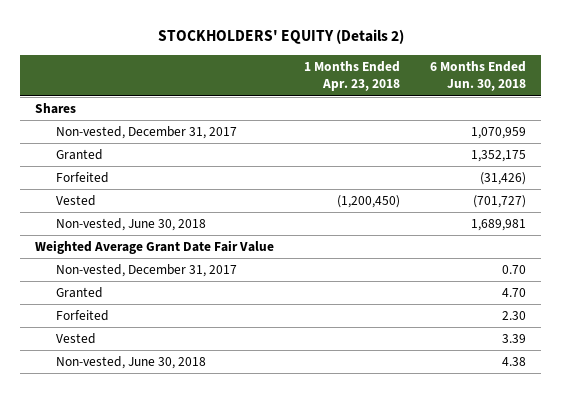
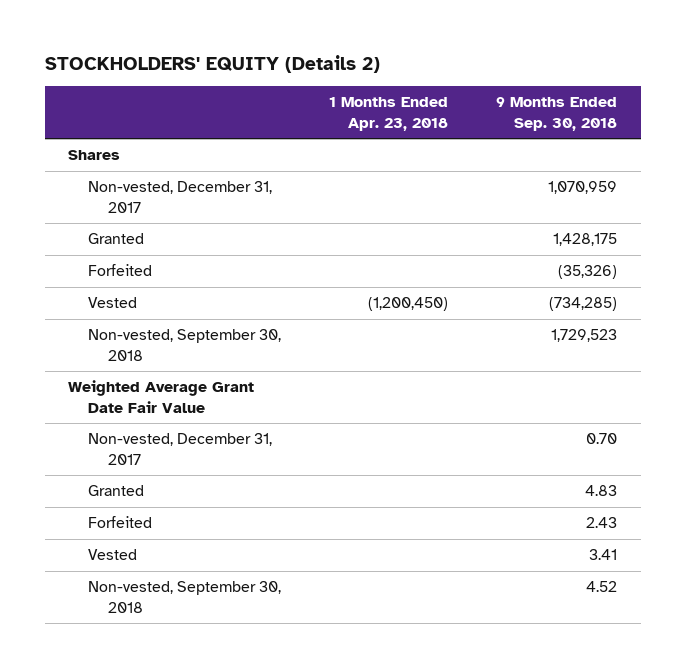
- | 1 Months Ended Apr. 23, 2018 | 6 Months Ended Jun. 30, 2018
+ | 1 Months Ended Apr. 23, 2018 | 9 Months Ended Sep. 30, 2018
- Non-vested, June 30, 2018 | | 1,689,981
+ Non-vested, September 30, 2018 | | 1,729,523
- Non-vested, June 30, 2018 | | 4.38
+ Non-vested, September 30, 2018 | | 4.52

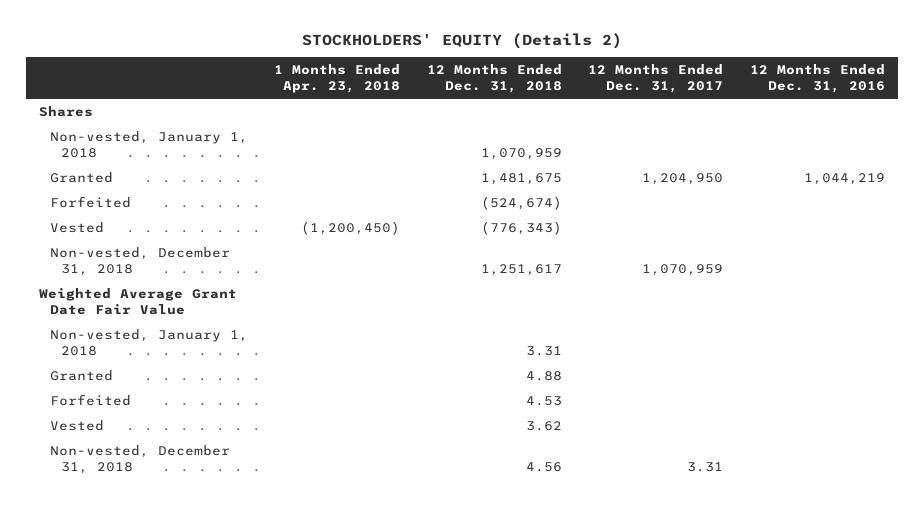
- | 1 Months Ended Apr. 23, 2018 | 9 Months Ended Sep. 30, 2018
+ | 1 Months Ended Apr. 23, 2018 | 12 Months Ended Dec. 31, 2018 | 12 Months Ended Dec. 31, 2017 | 12 Months Ended Dec. 31, 2016
- Non-vested, December 31, 2017 | | 1,070,959
+ Non-vested, January 1, 2018 | | 1,070,959 | |
- Non-vested, September 30, 2018 | | 1,729,523
+ Non-vested, December 31, 2018 | | 1,251,617 | 1,070,959 |
- Non-vested, December 31, 2017 | | 0.70
+ Non-vested, January 1, 2018 | | 3.31 | |
- Non-vested, September 30, 2018 | | 4.52
+ Non-vested, December 31, 2018 | | 4.56 | 3.31 |

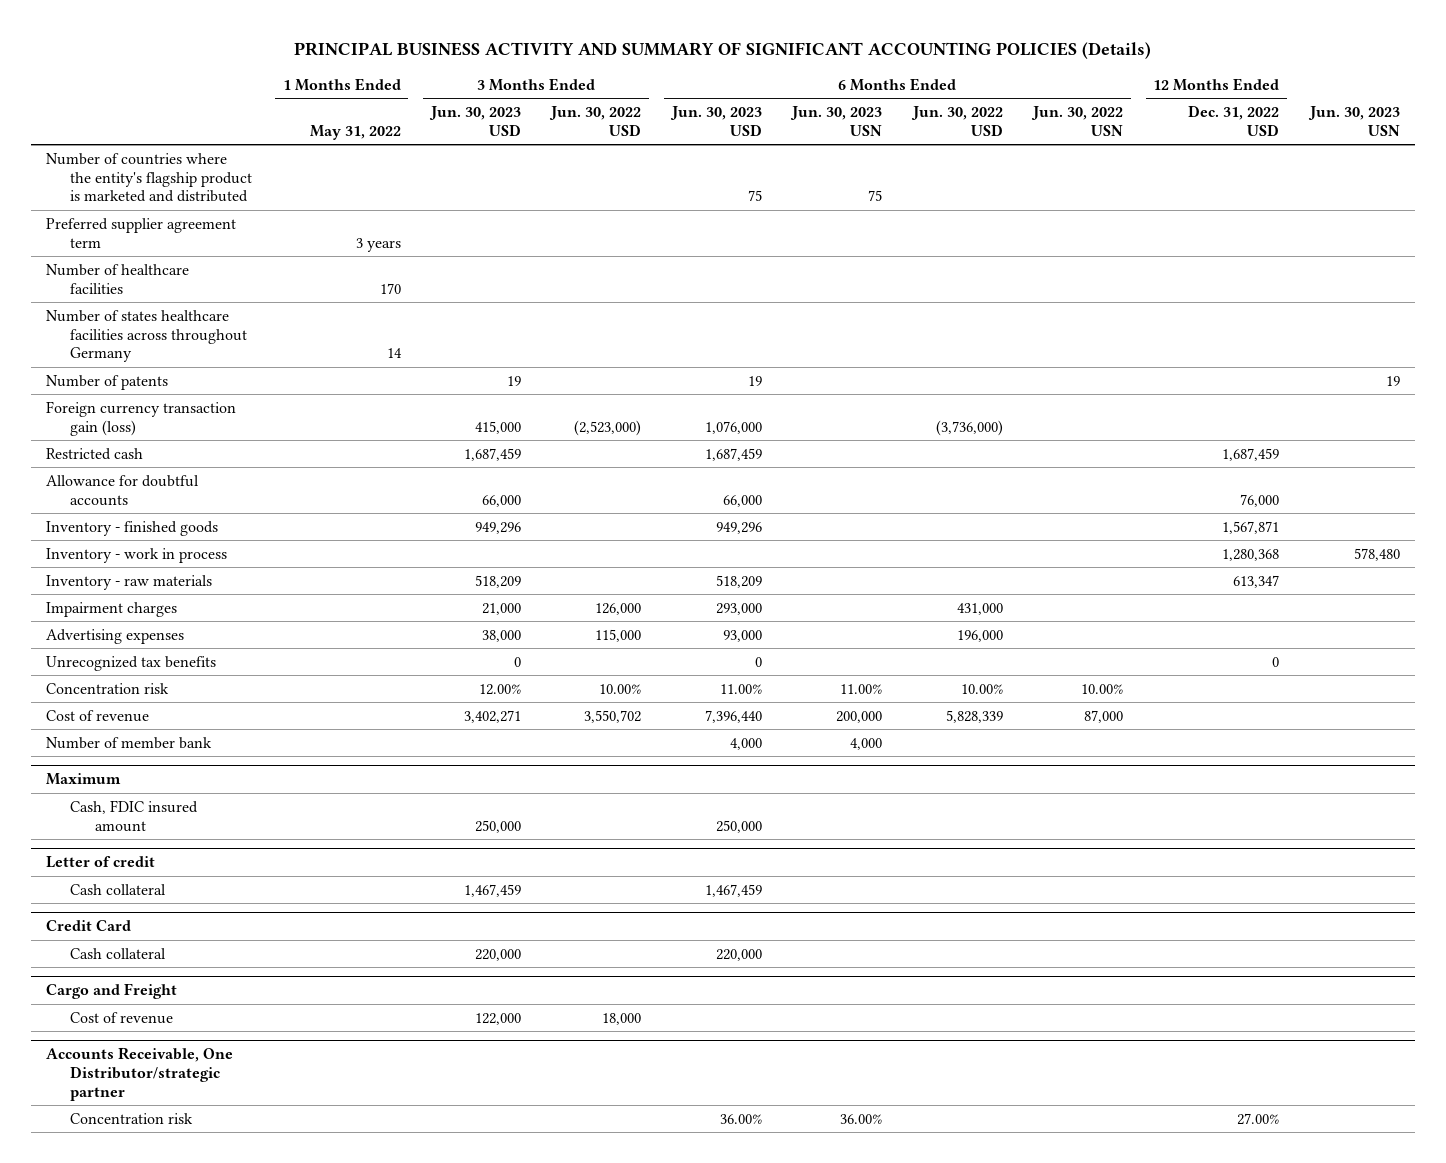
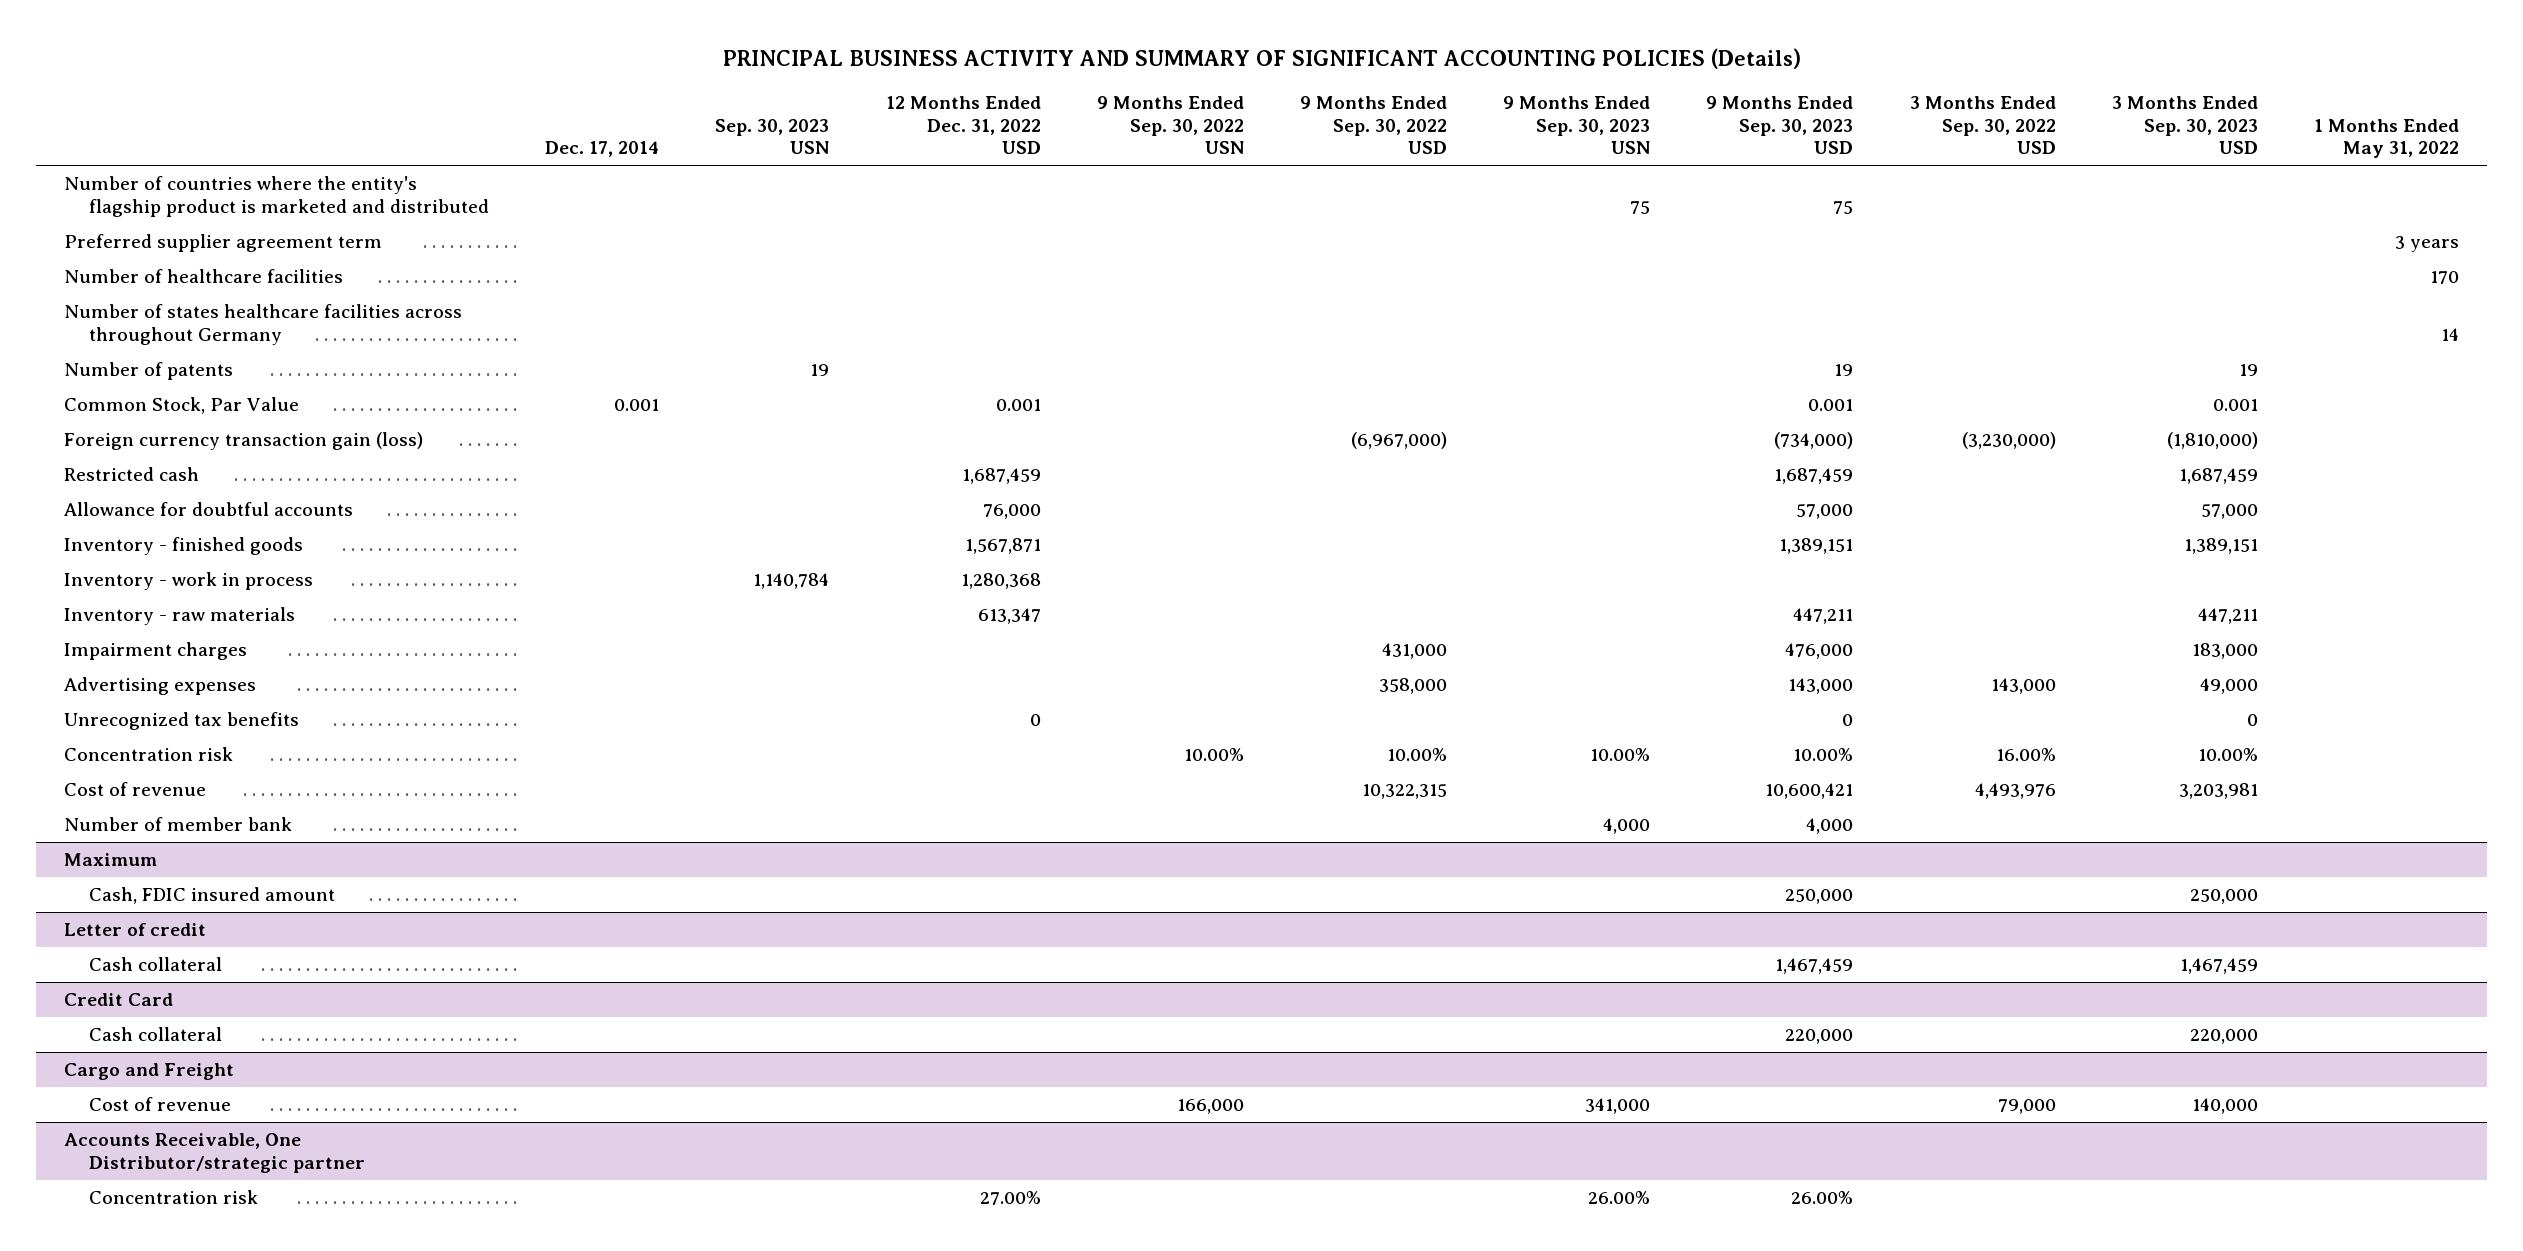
- | 1 Months Ended May 31, 2022 | 3 Months Ended Jun. 30, 2023 USD | 3 Months Ended Jun. 30, 2022 USD | 6 Months Ended Jun. 30, 2023 USD | 6 Months Ended Jun. 30, 2023 USN | 6 Months Ended Jun. 30, 2022 USD | 6 Months Ended Jun. 30, 2022 USN | 12 Months Ended Dec. 31, 2022 USD | Jun. 30, 2023 USN
+ | Dec. 17, 2014 | Sep. 30, 2023 USN | 12 Months Ended Dec. 31, 2022 USD | 9 Months Ended Sep. 30, 2022 USN | 9 Months Ended Sep. 30, 2022 USD | 9 Months Ended Sep. 30, 2023 USN | 9 Months Ended Sep. 30, 2023 USD | 3 Months Ended Sep. 30, 2022 USD | 3 Months Ended Sep. 30, 2023 USD | 1 Months Ended May 31, 2022
+ Common Stock, Par Value | 0.001 | | 0.001 | | | | 0.001 | | 0.001 |

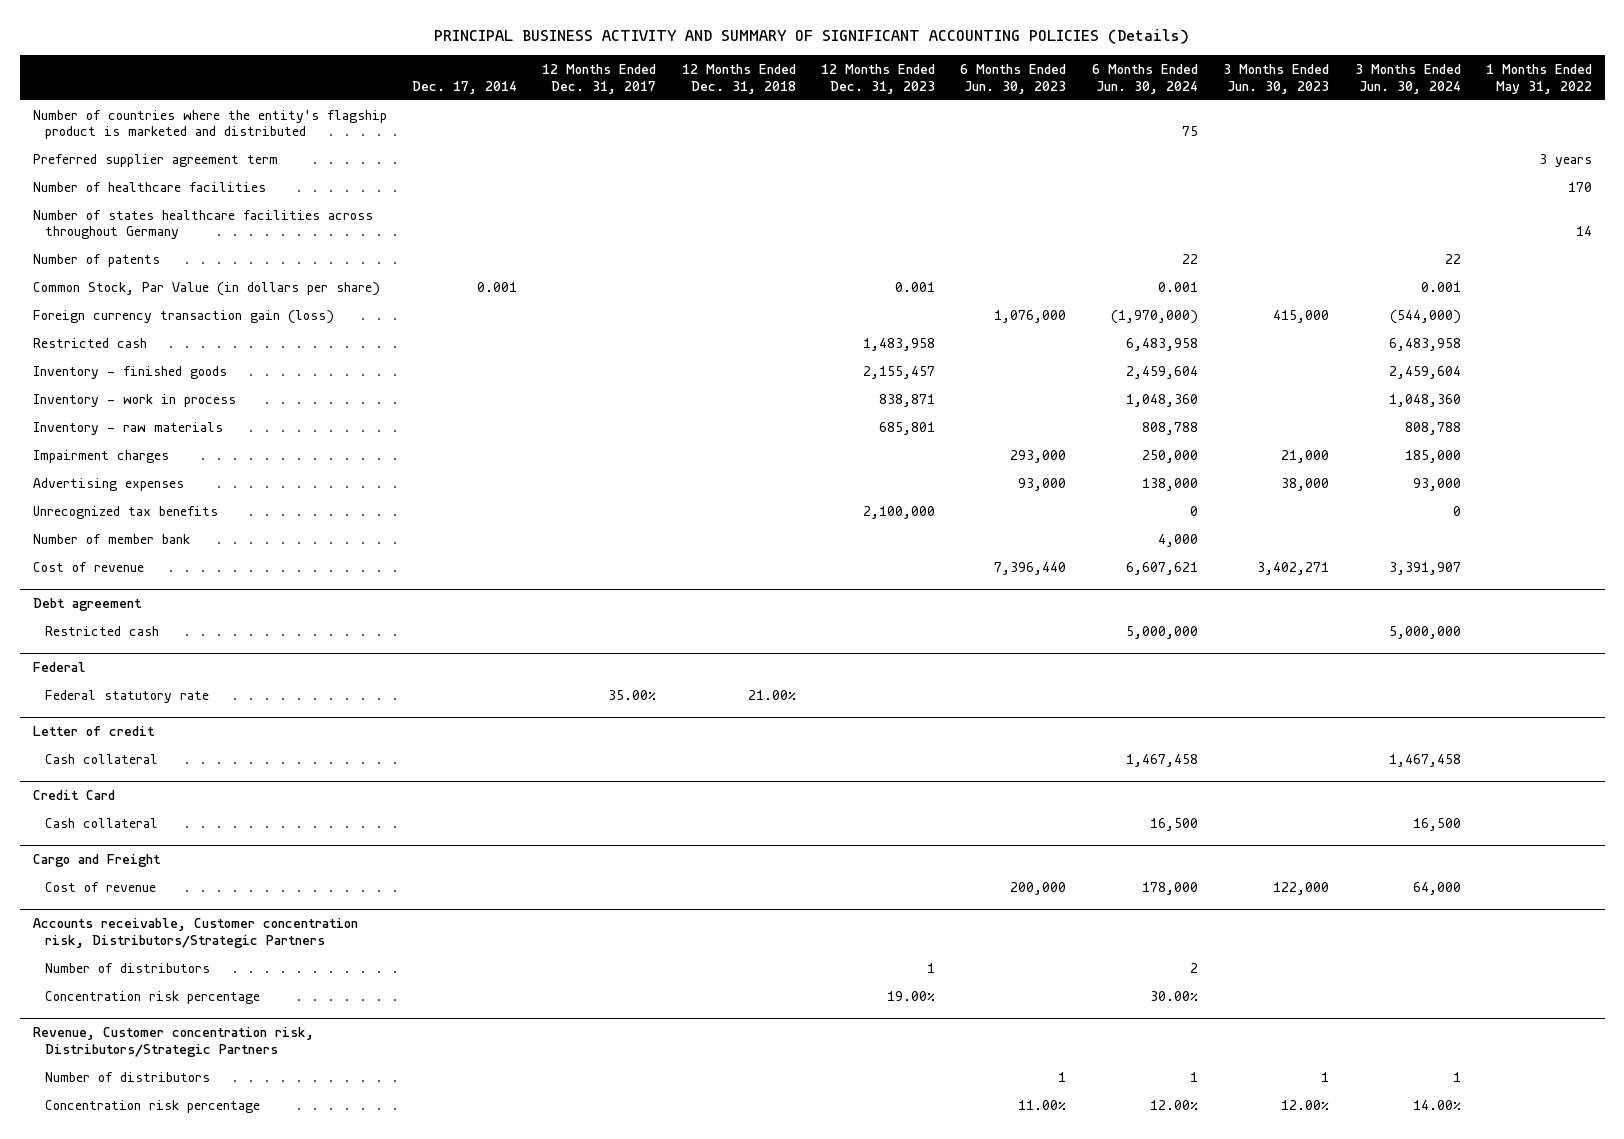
- | Dec. 17, 2014 | Sep. 30, 2023 USN | 12 Months Ended Dec. 31, 2022 USD | 9 Months Ended Sep. 30, 2022 USN | 9 Months Ended Sep. 30, 2022 USD | 9 Months Ended Sep. 30, 2023 USN | 9 Months Ended Sep. 30, 2023 USD | 3 Months Ended Sep. 30, 2022 USD | 3 Months Ended Sep. 30, 2023 USD | 1 Months Ended May 31, 2022
+ | Dec. 17, 2014 | 12 Months Ended Dec. 31, 2017 | 12 Months Ended Dec. 31, 2018 | 12 Months Ended Dec. 31, 2023 | 6 Months Ended Jun. 30, 2023 | 6 Months Ended Jun. 30, 2024 | 3 Months Ended Jun. 30, 2023 | 3 Months Ended Jun. 30, 2024 | 1 Months Ended May 31, 2022
- Common Stock, Par Value | 0.001 | | 0.001 | | | | 0.001 | | 0.001 |
+ Common Stock, Par Value (in dollars per share) | 0.001 | | | 0.001 | | 0.001 | | 0.001 |
- Allowance for doubtful accounts | | | 76,000 | | | | 57,000 | | 57,000 |
- Concentration risk | | | | 10.00% | 10.00% | 10.00% | 10.00% | 16.00% | 10.00% |
- Maximum
- Cash, FDIC insured amount | | | | | | | 250,000 | | 250,000 |
moved down: Cost of revenue | | | | | 7,396,440 | 6,607,621 | 3,402,271 | 3,391,907 |
+ Debt agreement
+ Restricted cash | | | | | | 5,000,000 | | 5,000,000 |
+ Federal
+ Federal statutory rate | | 35.00% | 21.00% | | | | | |
- Accounts Receivable, One Distributor/strategic partner
- Concentration risk | | | 27.00% | | | 26.00% | 26.00% | | |
+ Accounts receivable, Customer concentration risk, Distributors/Strategic Partners
+ Number of distributors | | | | 1 | | 2 | | |
+ Concentration risk percentage | | | | 19.00% | | 30.00% | | |
+ Revenue, Customer concentration risk, Distributors/Strategic Partners
+ Number of distributors | | | | | 1 | 1 | 1 | 1 |
+ Concentration risk percentage | | | | | 11.00% | 12.00% | 12.00% | 14.00% |

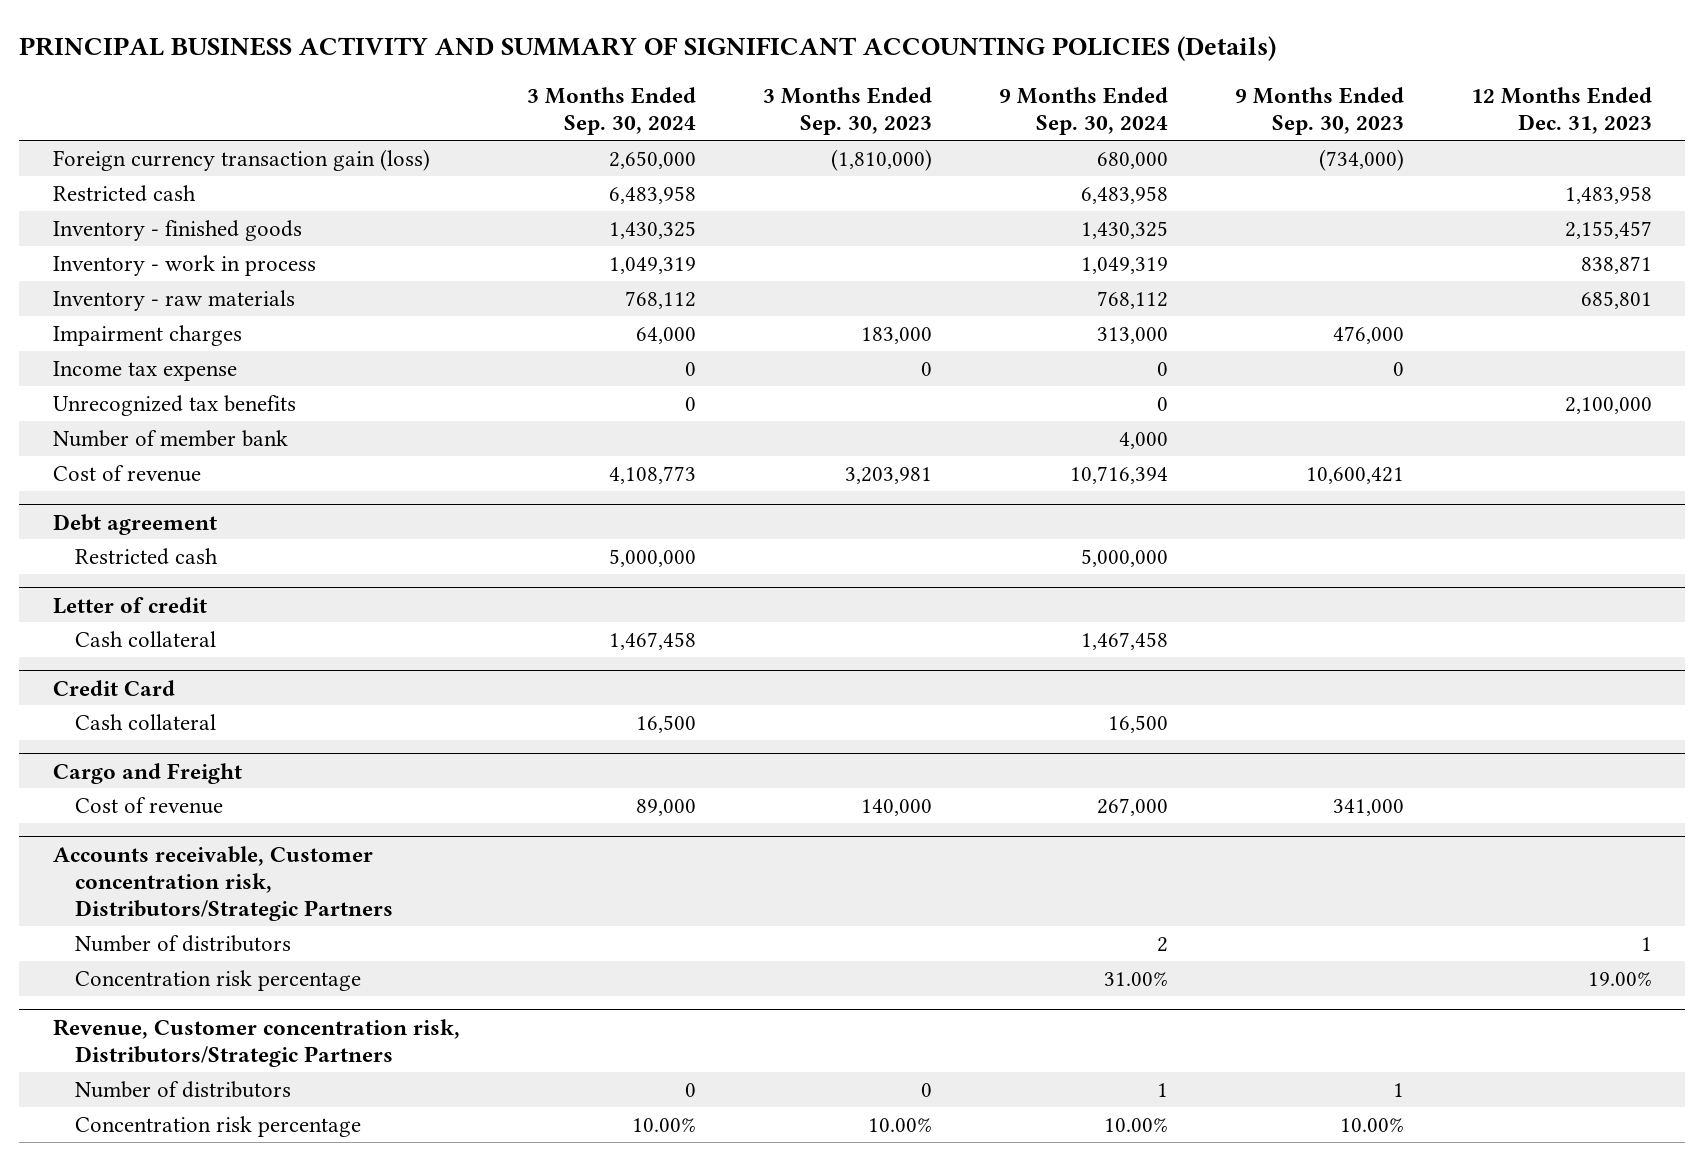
- | Dec. 17, 2014 | 12 Months Ended Dec. 31, 2017 | 12 Months Ended Dec. 31, 2018 | 12 Months Ended Dec. 31, 2023 | 6 Months Ended Jun. 30, 2023 | 6 Months Ended Jun. 30, 2024 | 3 Months Ended Jun. 30, 2023 | 3 Months Ended Jun. 30, 2024 | 1 Months Ended May 31, 2022
+ | 3 Months Ended Sep. 30, 2024 | 3 Months Ended Sep. 30, 2023 | 9 Months Ended Sep. 30, 2024 | 9 Months Ended Sep. 30, 2023 | 12 Months Ended Dec. 31, 2023
- Number of countries where the entity's flagship product is marketed and distributed | | | | | | 75 | | |
- Preferred supplier agreement term | | | | | | | | | 3 years
- Number of healthcare facilities | | | | | | | | | 170
- Number of states healthcare facilities across throughout Germany | | | | | | | | | 14
- Number of patents | | | | | | 22 | | 22 |
- Common Stock, Par Value (in dollars per share) | 0.001 | | | 0.001 | | 0.001 | | 0.001 |
- Advertising expenses | | | | | 93,000 | 138,000 | 38,000 | 93,000 |
+ Income tax expense | 0 | 0 | 0 | 0 |
- Federal
- Federal statutory rate | | 35.00% | 21.00% | | | | | |

